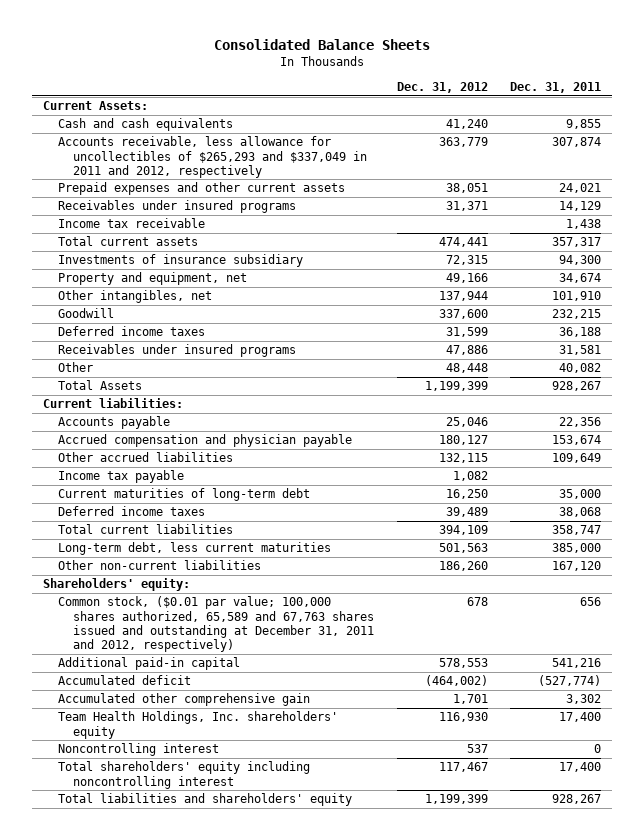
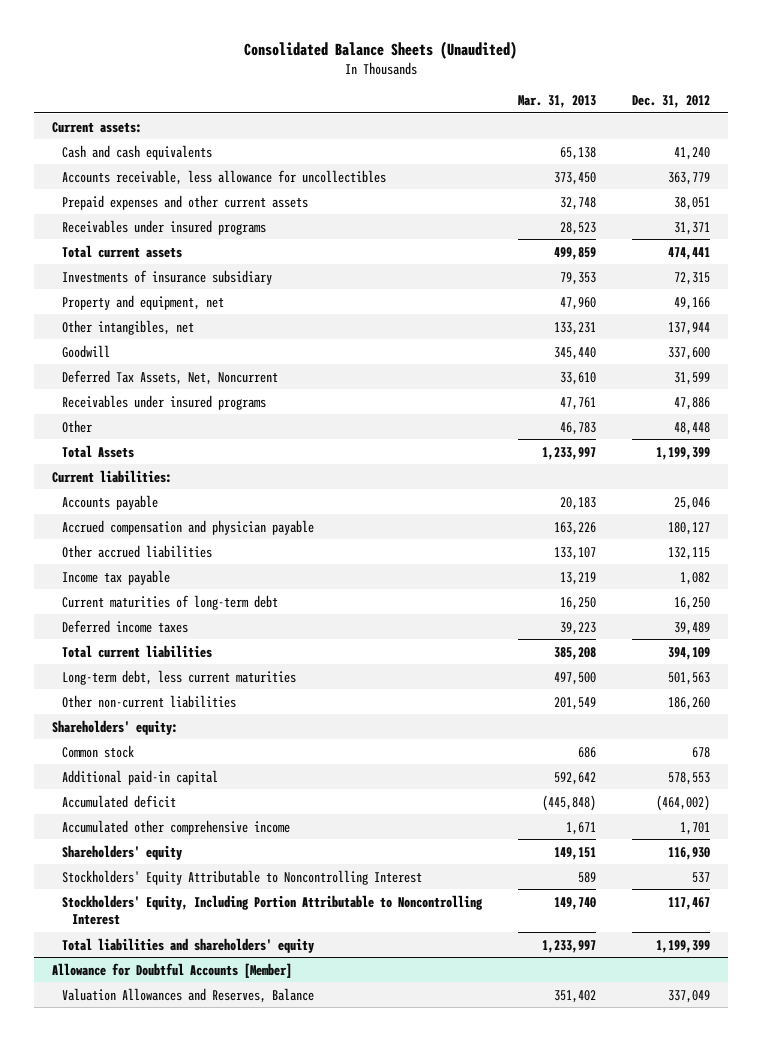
- Consolidated Balance Sheets
+ Consolidated Balance Sheets (Unaudited)
- | Dec. 31, 2012 | Dec. 31, 2011
+ | Mar. 31, 2013 | Dec. 31, 2012
- Current Assets:
+ Current assets:
- Accounts receivable, less allowance for uncollectibles of $265,293 and $337,049 in 2011 and 2012, respectively | 363,779 | 307,874
+ Accounts receivable, less allowance for uncollectibles | 373,450 | 363,779
- Income tax receivable | | 1,438
- Deferred income taxes | 31,599 | 36,188
+ Deferred Tax Assets, Net, Noncurrent | 33,610 | 31,599
- Common stock, ($0.01 par value; 100,000 shares authorized, 65,589 and 67,763 shares issued and outstanding at December 31, 2011 and 2012, respectively) | 678 | 656
+ Common stock | 686 | 678
- Accumulated other comprehensive gain | 1,701 | 3,302
- Team Health Holdings, Inc. shareholders' equity | 116,930 | 17,400
- Noncontrolling interest | 537 | 0
- Total shareholders' equity including noncontrolling interest | 117,467 | 17,400
+ Accumulated other comprehensive income | 1,671 | 1,701
+ Shareholders' equity | 149,151 | 116,930
+ Stockholders' Equity Attributable to Noncontrolling Interest | 589 | 537
+ Stockholders' Equity, Including Portion Attributable to Noncontrolling Interest | 149,740 | 117,467
+ Allowance for Doubtful Accounts [Member]
+ Valuation Allowances and Reserves, Balance | 351,402 | 337,049

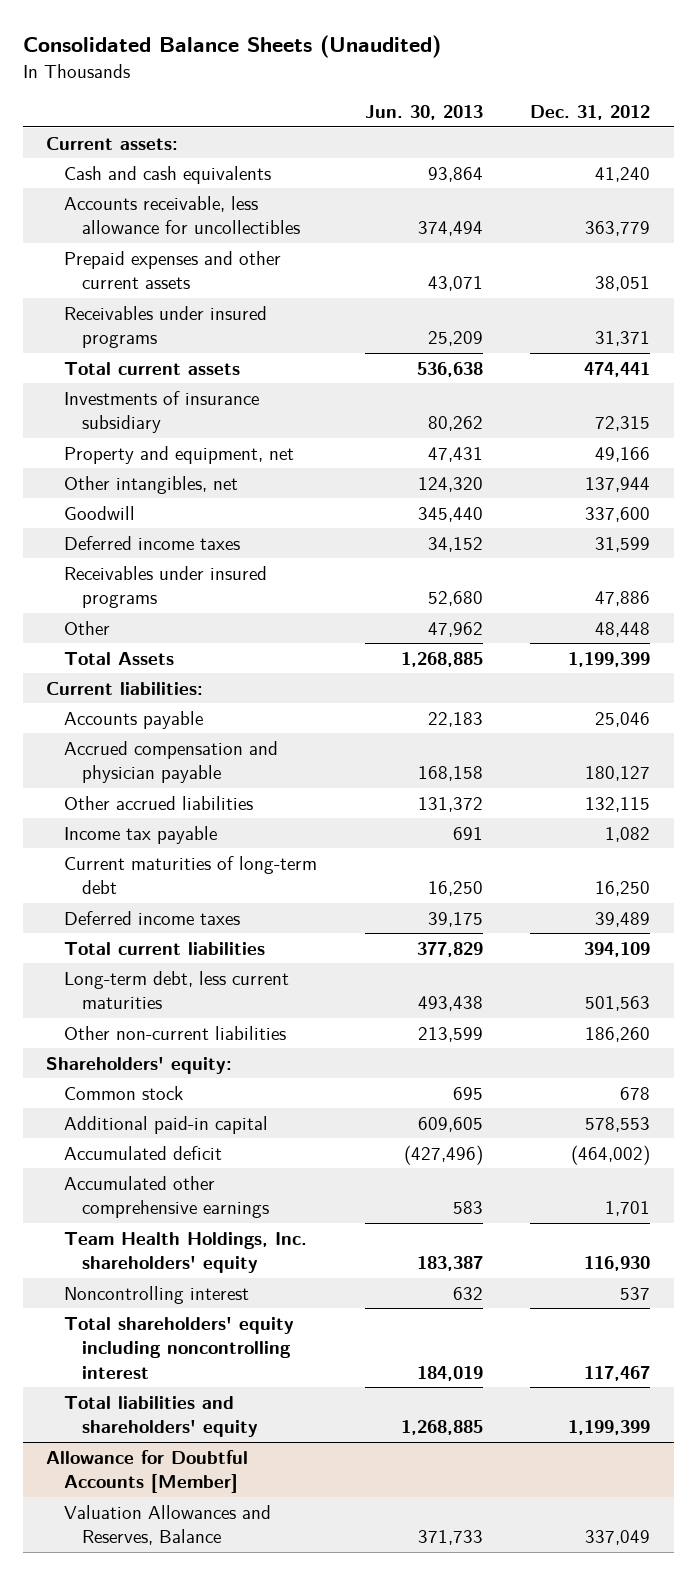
- | Mar. 31, 2013 | Dec. 31, 2012
+ | Jun. 30, 2013 | Dec. 31, 2012
- Deferred Tax Assets, Net, Noncurrent | 33,610 | 31,599
+ Deferred income taxes | 34,152 | 31,599
- Accumulated other comprehensive income | 1,671 | 1,701
- Shareholders' equity | 149,151 | 116,930
- Stockholders' Equity Attributable to Noncontrolling Interest | 589 | 537
- Stockholders' Equity, Including Portion Attributable to Noncontrolling Interest | 149,740 | 117,467
+ Accumulated other comprehensive earnings | 583 | 1,701
+ Team Health Holdings, Inc. shareholders' equity | 183,387 | 116,930
+ Noncontrolling interest | 632 | 537
+ Total shareholders' equity including noncontrolling interest | 184,019 | 117,467

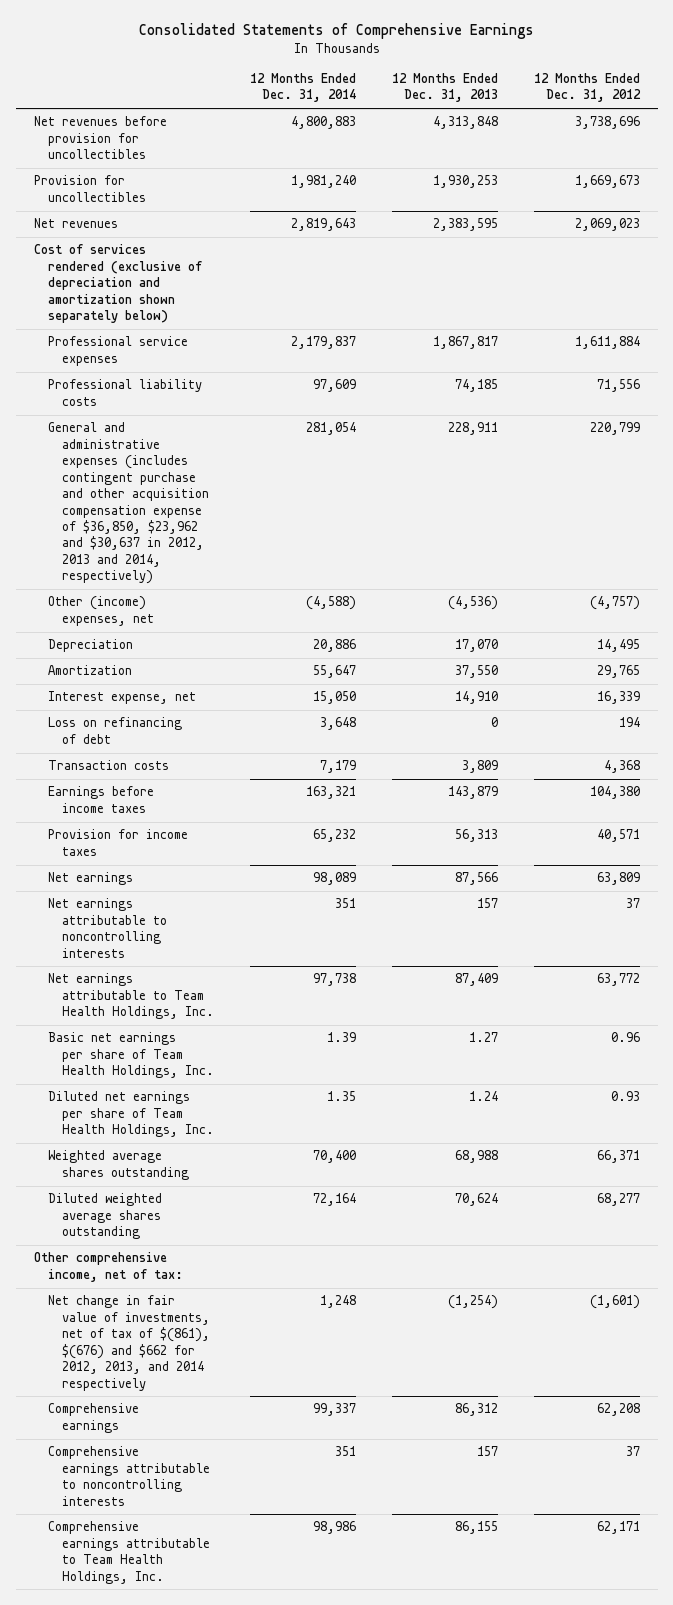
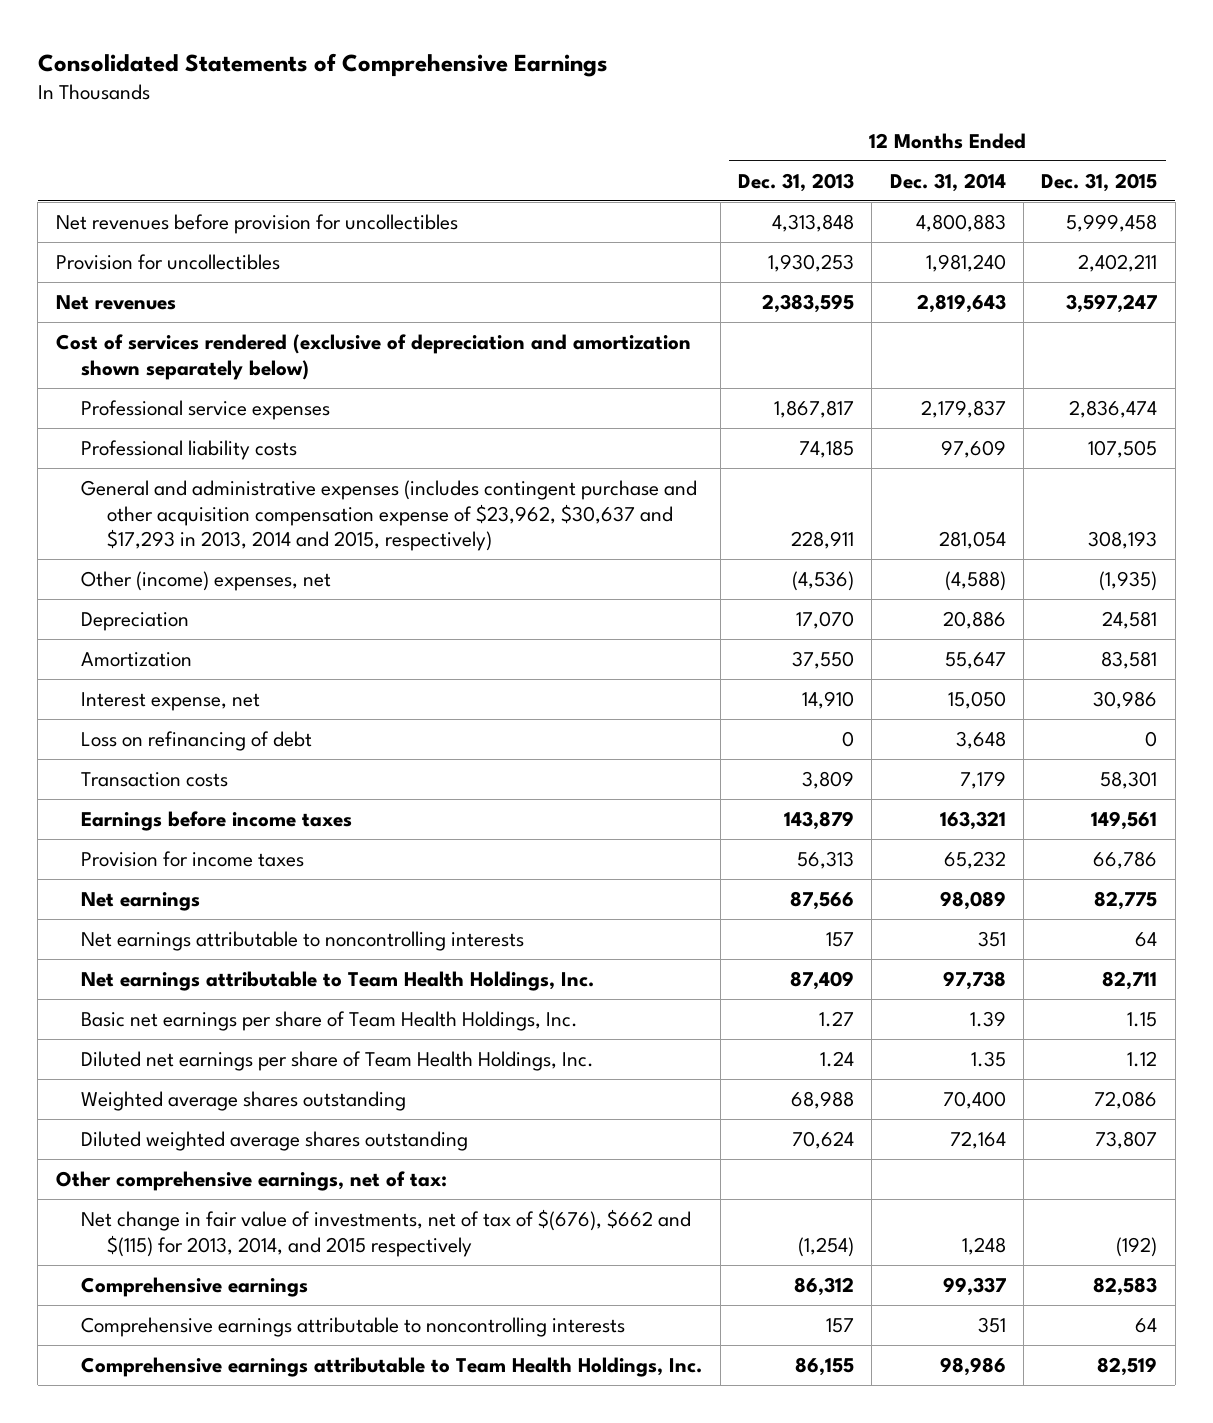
- | 12 Months Ended Dec. 31, 2014 | 12 Months Ended Dec. 31, 2013 | 12 Months Ended Dec. 31, 2012
+ | 12 Months Ended Dec. 31, 2013 | 12 Months Ended Dec. 31, 2014 | 12 Months Ended Dec. 31, 2015
- General and administrative expenses (includes contingent purchase and other acquisition compensation expense of $36,850, $23,962 and $30,637 in 2012, 2013 and 2014, respectively) | 281,054 | 228,911 | 220,799
+ General and administrative expenses (includes contingent purchase and other acquisition compensation expense of $23,962, $30,637 and $17,293 in 2013, 2014 and 2015, respectively) | 228,911 | 281,054 | 308,193
- Other comprehensive income, net of tax:
- Net change in fair value of investments, net of tax of $(861), $(676) and $662 for 2012, 2013, and 2014 respectively | 1,248 | (1,254) | (1,601)
+ Other comprehensive earnings, net of tax:
+ Net change in fair value of investments, net of tax of $(676), $662 and $(115) for 2013, 2014, and 2015 respectively | (1,254) | 1,248 | (192)

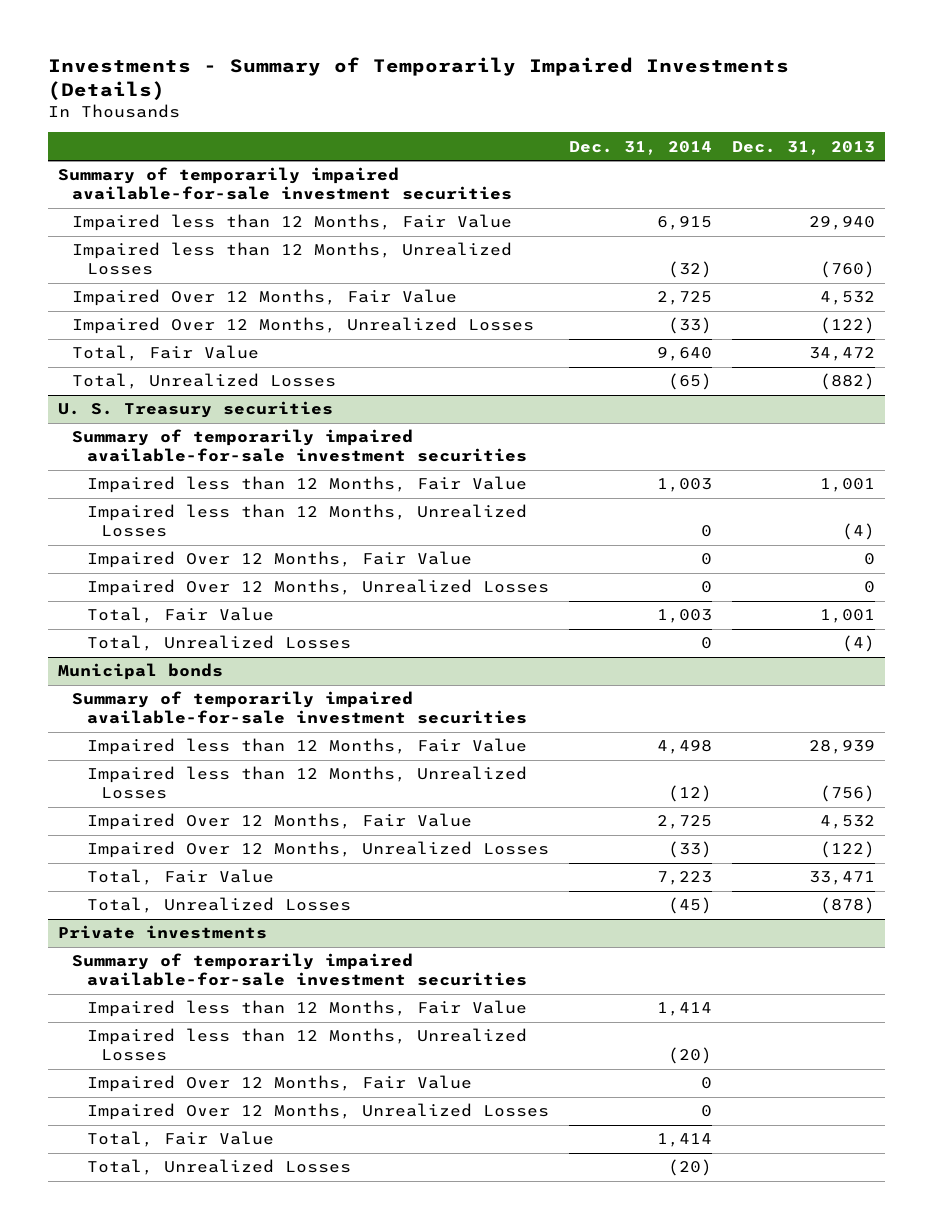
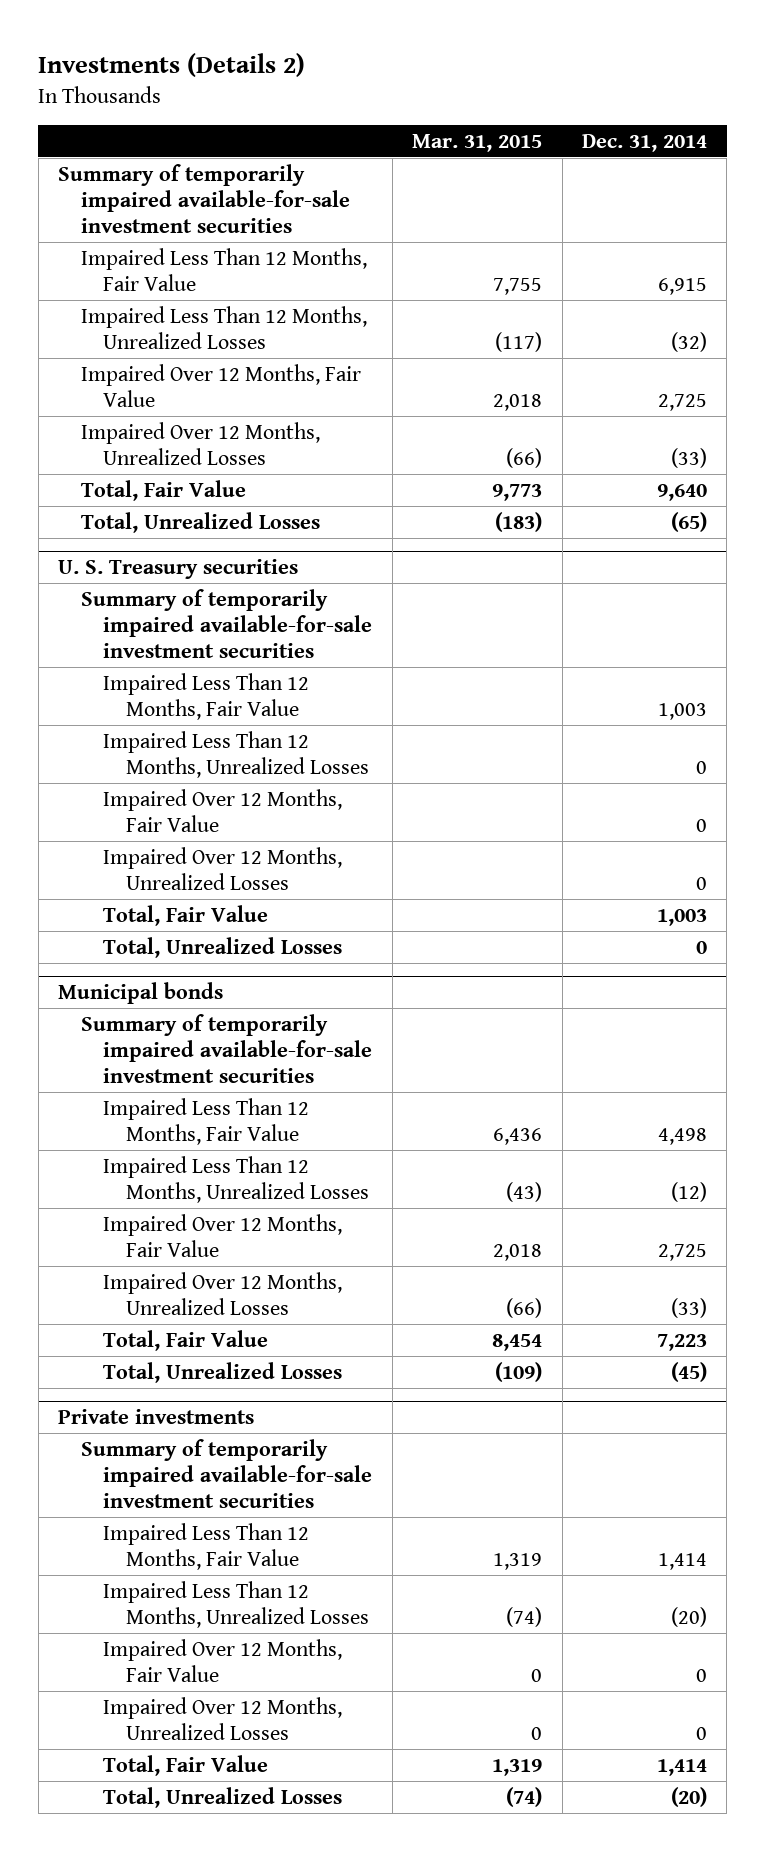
- Investments - Summary of Temporarily Impaired Investments (Details)
+ Investments (Details 2)
- | Dec. 31, 2014 | Dec. 31, 2013
+ | Mar. 31, 2015 | Dec. 31, 2014
- Impaired less than 12 Months, Fair Value | 6,915 | 29,940
- Impaired less than 12 Months, Unrealized Losses | (32) | (760)
+ Impaired Less Than 12 Months, Fair Value | 7,755 | 6,915
+ Impaired Less Than 12 Months, Unrealized Losses | (117) | (32)
@ U. S. Treasury securities
- Impaired less than 12 Months, Fair Value | 1,003 | 1,001
- Impaired less than 12 Months, Unrealized Losses | 0 | (4)
+ Impaired Less Than 12 Months, Fair Value | | 1,003
+ Impaired Less Than 12 Months, Unrealized Losses | | 0
@ Municipal bonds
- Impaired less than 12 Months, Fair Value | 4,498 | 28,939
- Impaired less than 12 Months, Unrealized Losses | (12) | (756)
+ Impaired Less Than 12 Months, Fair Value | 6,436 | 4,498
+ Impaired Less Than 12 Months, Unrealized Losses | (43) | (12)
@ Private investments
- Impaired less than 12 Months, Fair Value | 1,414 |
- Impaired less than 12 Months, Unrealized Losses | (20) |
+ Impaired Less Than 12 Months, Fair Value | 1,319 | 1,414
+ Impaired Less Than 12 Months, Unrealized Losses | (74) | (20)

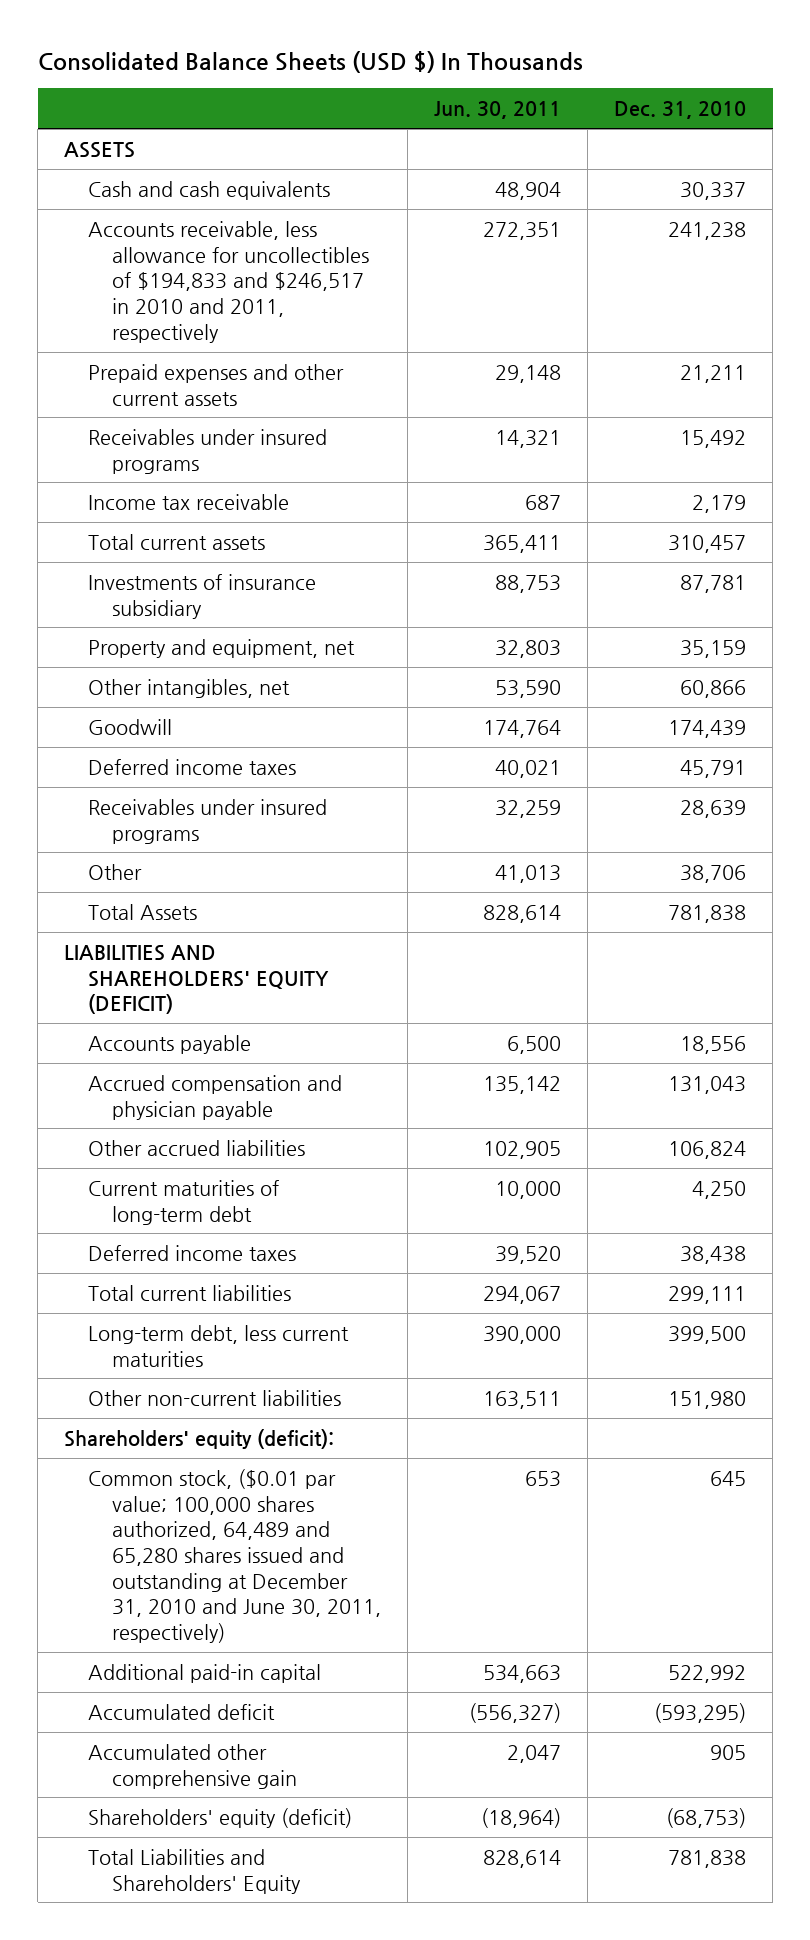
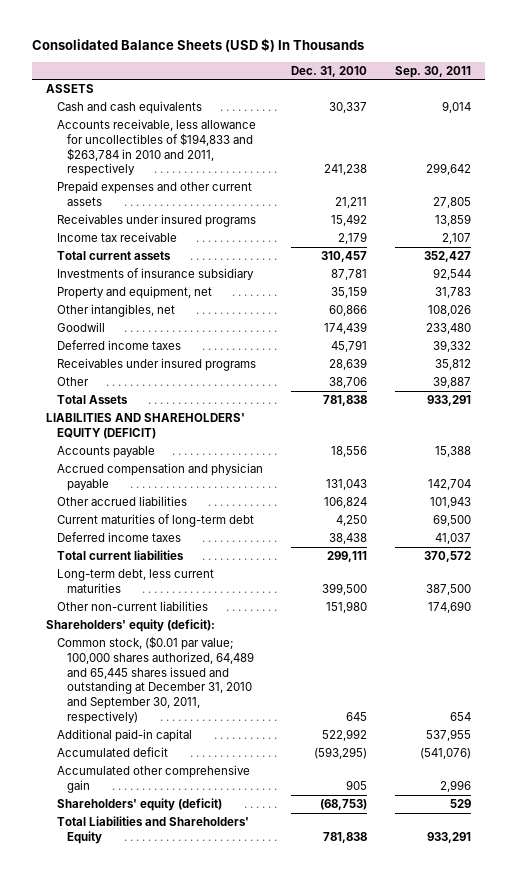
- | Jun. 30, 2011 | Dec. 31, 2010
+ | Dec. 31, 2010 | Sep. 30, 2011
- Accounts receivable, less allowance for uncollectibles of $194,833 and $246,517 in 2010 and 2011, respectively | 272,351 | 241,238
+ Accounts receivable, less allowance for uncollectibles of $194,833 and $263,784 in 2010 and 2011, respectively | 241,238 | 299,642
- Common stock, ($0.01 par value; 100,000 shares authorized, 64,489 and 65,280 shares issued and outstanding at December 31, 2010 and June 30, 2011, respectively) | 653 | 645
+ Common stock, ($0.01 par value; 100,000 shares authorized, 64,489 and 65,445 shares issued and outstanding at December 31, 2010 and September 30, 2011, respectively) | 645 | 654

